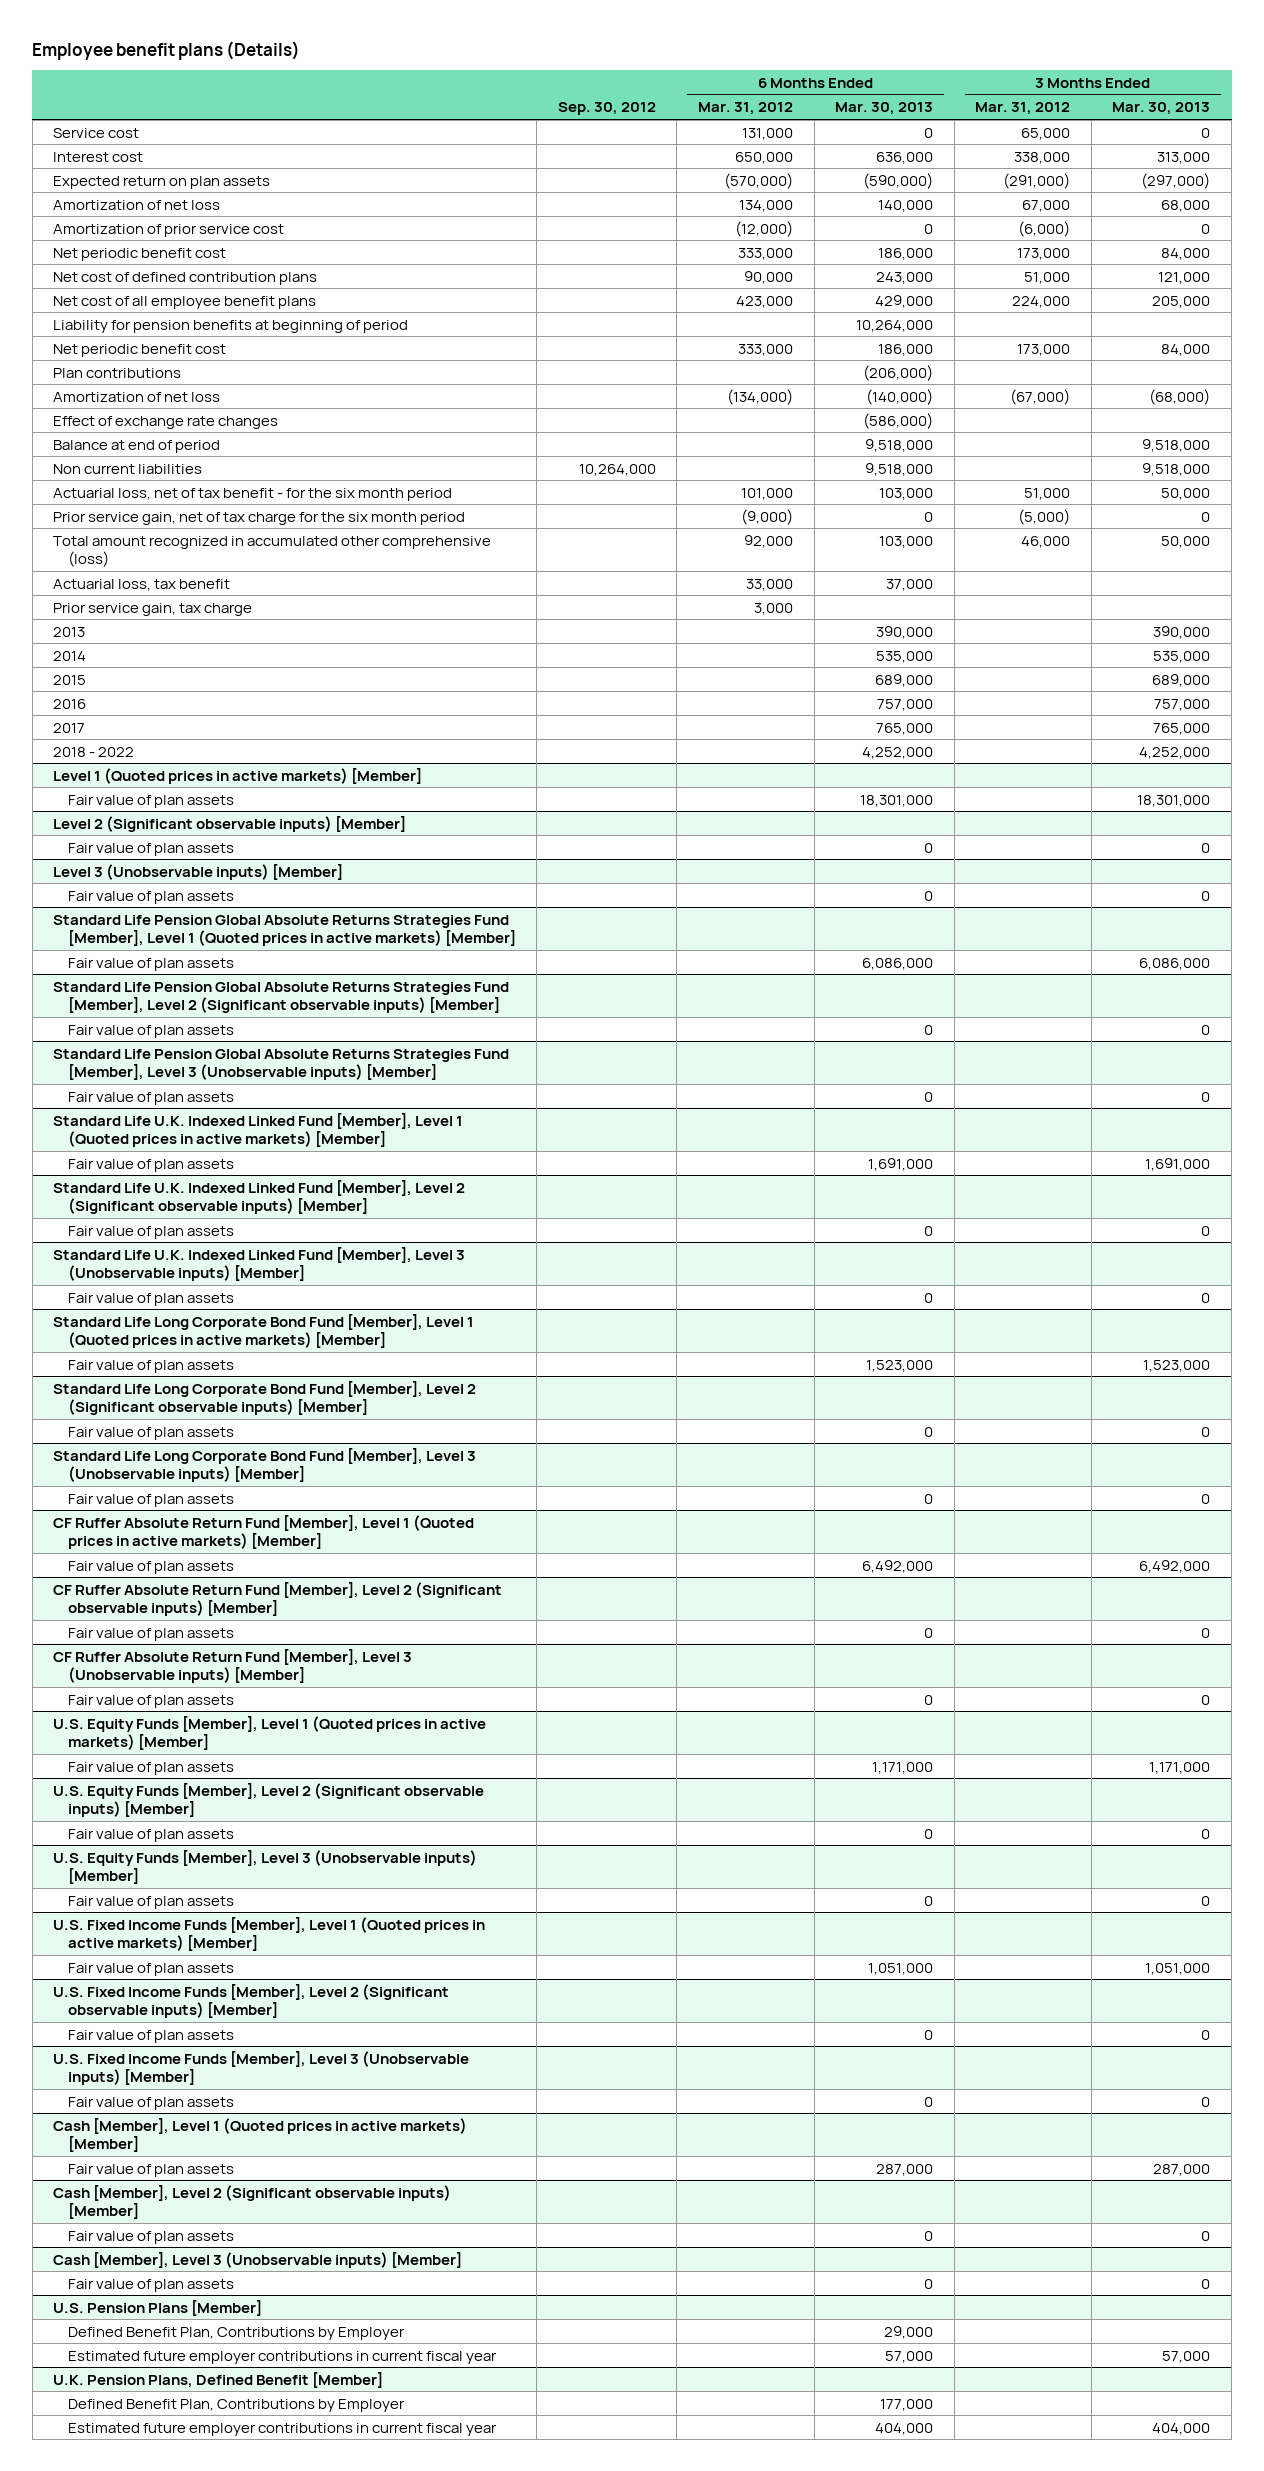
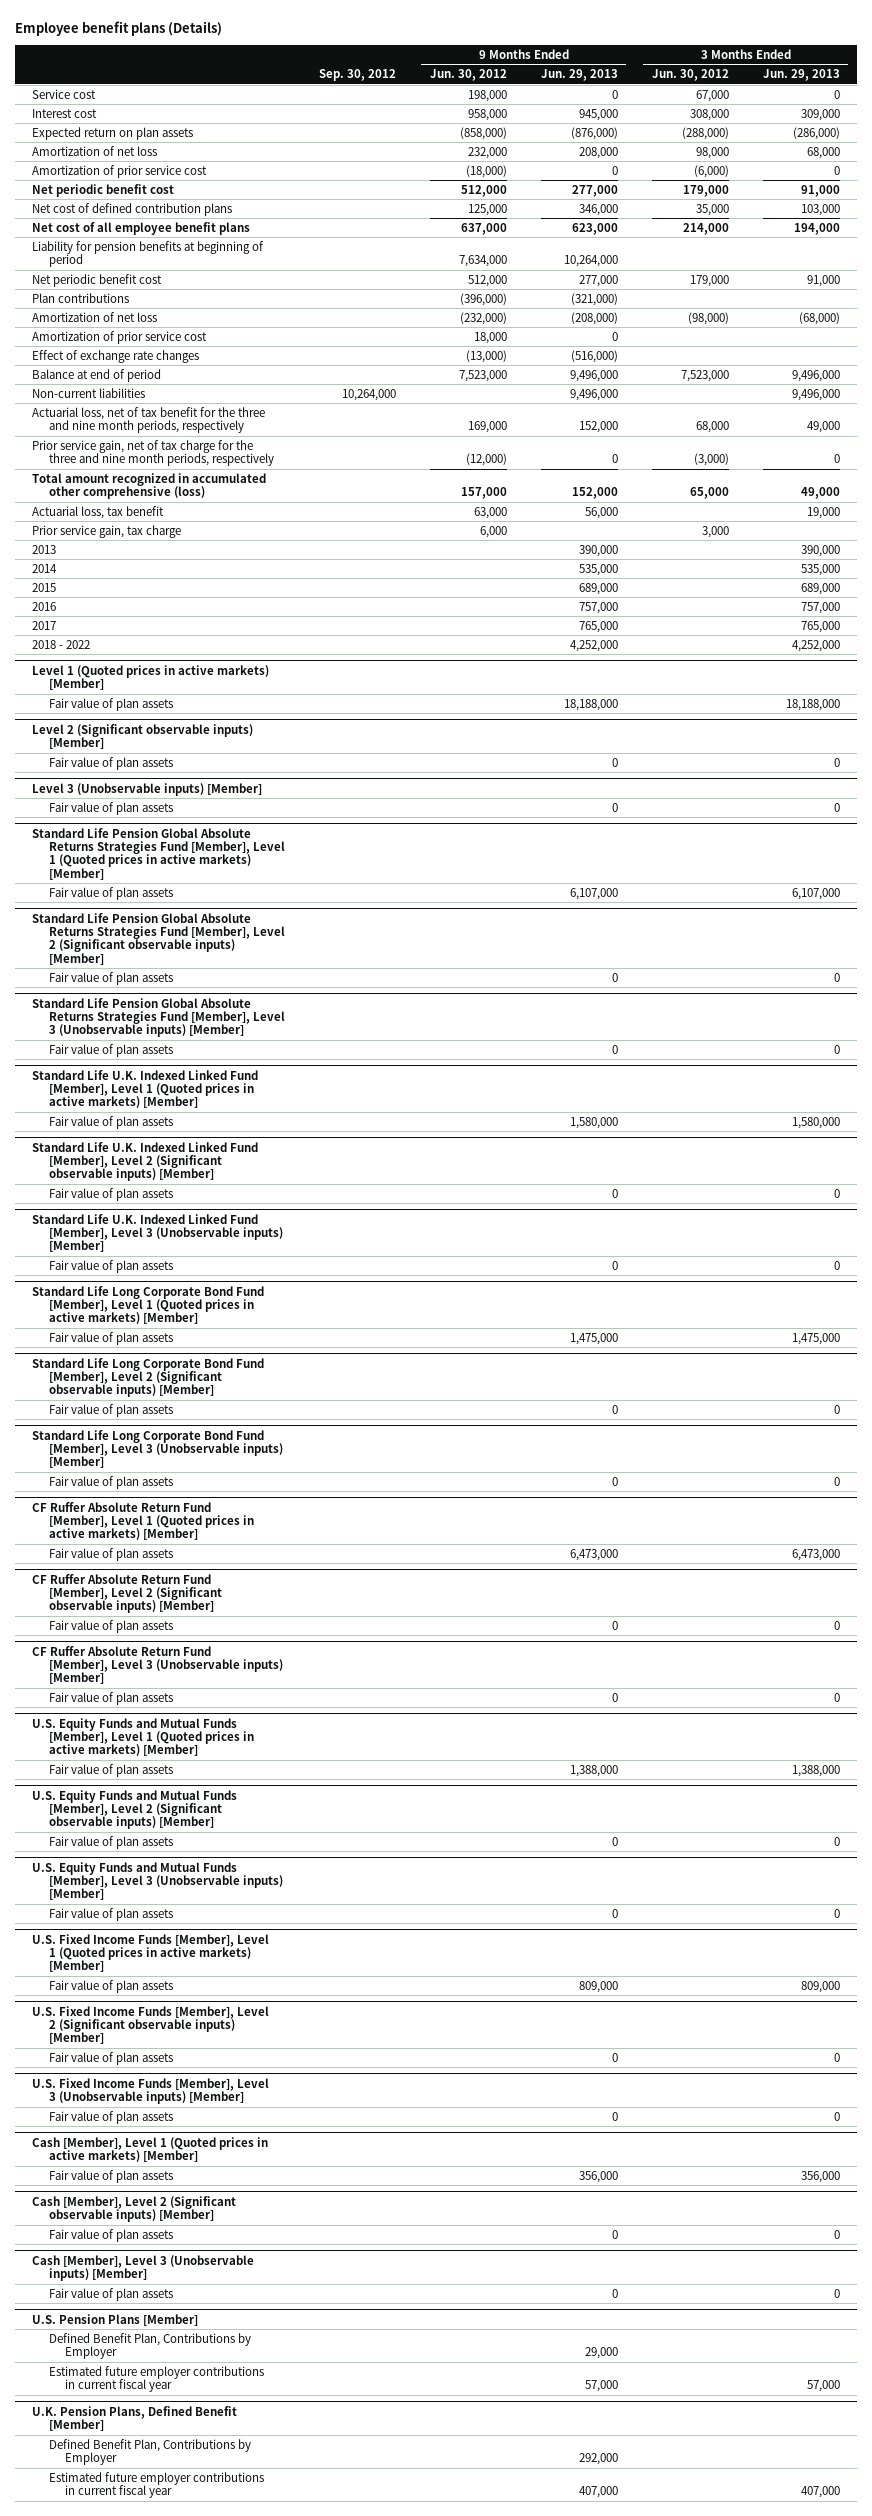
- | Sep. 30, 2012 | 6 Months Ended Mar. 31, 2012 | 6 Months Ended Mar. 30, 2013 | 3 Months Ended Mar. 31, 2012 | 3 Months Ended Mar. 30, 2013
+ | Sep. 30, 2012 | 9 Months Ended Jun. 30, 2012 | 9 Months Ended Jun. 29, 2013 | 3 Months Ended Jun. 30, 2012 | 3 Months Ended Jun. 29, 2013
+ Amortization of prior service cost | | 18,000 | 0 | |
- Non current liabilities | 10,264,000 | | 9,518,000 | | 9,518,000
- Actuarial loss, net of tax benefit - for the six month period | | 101,000 | 103,000 | 51,000 | 50,000
- Prior service gain, net of tax charge for the six month period | | (9,000) | 0 | (5,000) | 0
+ Non-current liabilities | 10,264,000 | | 9,496,000 | | 9,496,000
+ Actuarial loss, net of tax benefit for the three and nine month periods, respectively | | 169,000 | 152,000 | 68,000 | 49,000
+ Prior service gain, net of tax charge for the three and nine month periods, respectively | | (12,000) | 0 | (3,000) | 0
- U.S. Equity Funds [Member], Level 1 (Quoted prices in active markets) [Member]
+ U.S. Equity Funds and Mutual Funds [Member], Level 1 (Quoted prices in active markets) [Member]
- U.S. Equity Funds [Member], Level 2 (Significant observable inputs) [Member]
+ U.S. Equity Funds and Mutual Funds [Member], Level 2 (Significant observable inputs) [Member]
- U.S. Equity Funds [Member], Level 3 (Unobservable inputs) [Member]
+ U.S. Equity Funds and Mutual Funds [Member], Level 3 (Unobservable inputs) [Member]

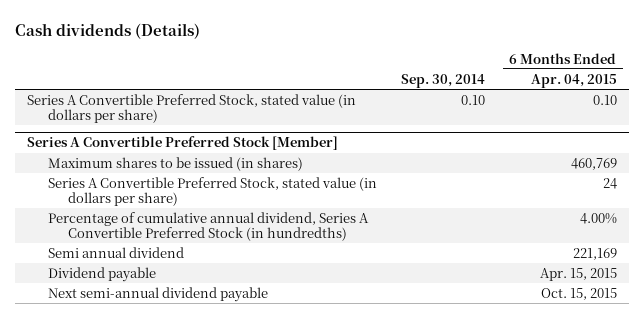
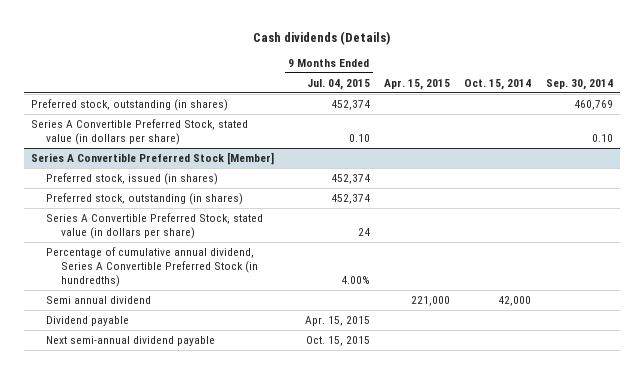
- | Sep. 30, 2014 | 6 Months Ended Apr. 04, 2015
+ | 9 Months Ended Jul. 04, 2015 | Apr. 15, 2015 | Oct. 15, 2014 | Sep. 30, 2014
+ Preferred stock, outstanding (in shares) | 452,374 | | | 460,769
@ Series A Convertible Preferred Stock [Member]
- Maximum shares to be issued (in shares) | | 460,769
+ Preferred stock, issued (in shares) | 452,374 | | |
+ Preferred stock, outstanding (in shares) | 452,374 | | |

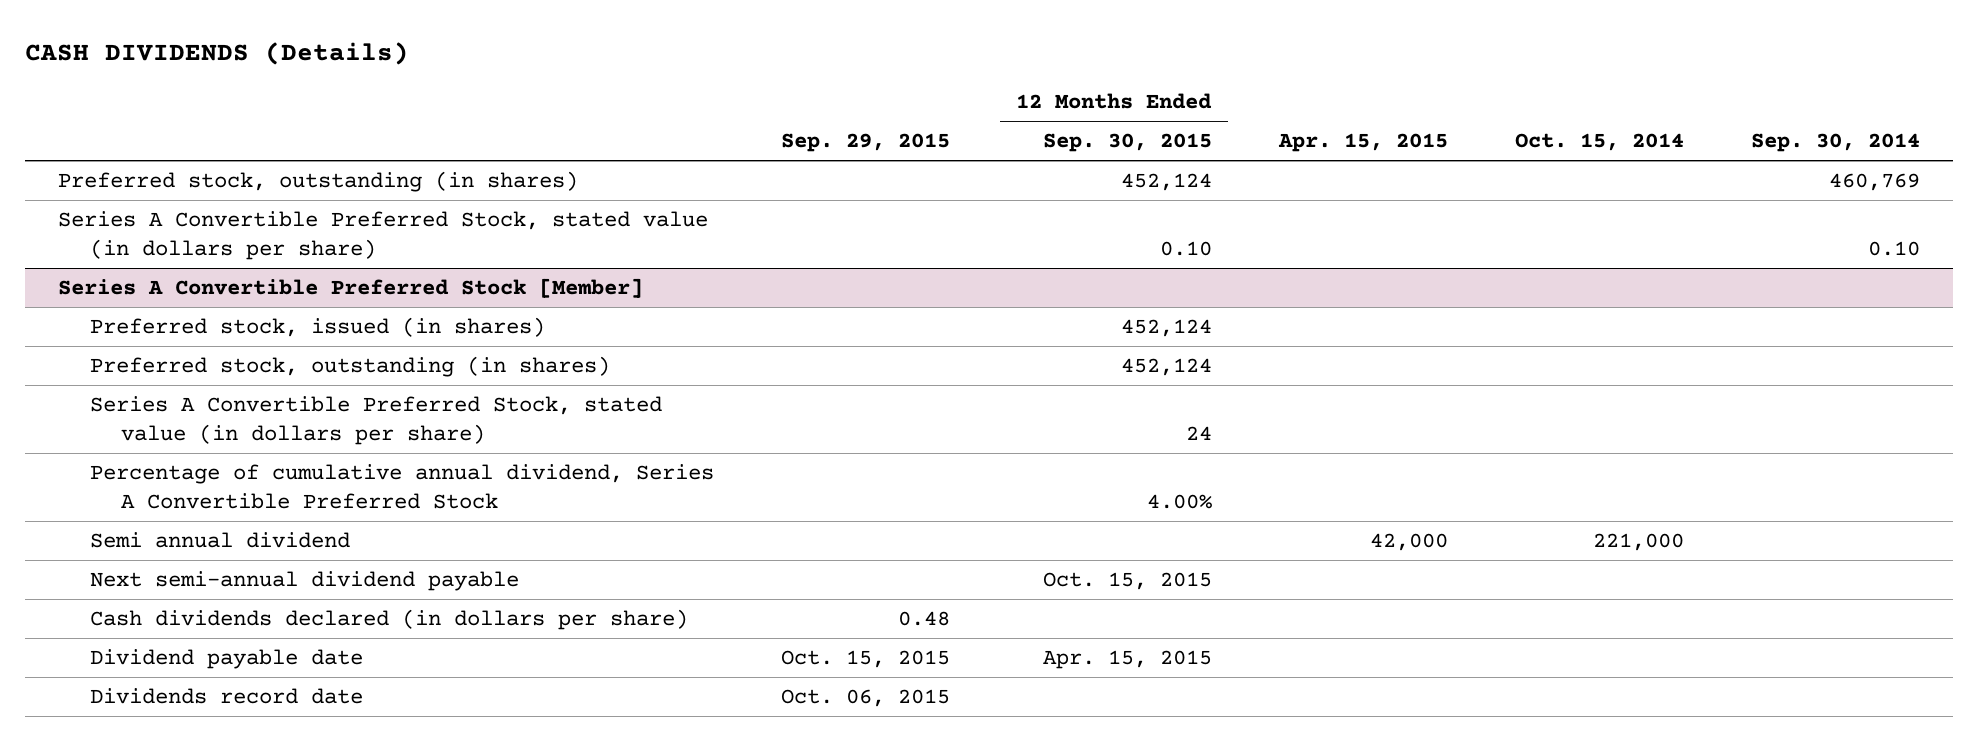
- Cash dividends (Details)
+ CASH DIVIDENDS (Details)
- | 9 Months Ended Jul. 04, 2015 | Apr. 15, 2015 | Oct. 15, 2014 | Sep. 30, 2014
+ | Sep. 29, 2015 | 12 Months Ended Sep. 30, 2015 | Apr. 15, 2015 | Oct. 15, 2014 | Sep. 30, 2014
@ Series A Convertible Preferred Stock [Member]
- Percentage of cumulative annual dividend, Series A Convertible Preferred Stock (in hundredths) | 4.00% | | |
- Semi annual dividend | | 221,000 | 42,000 |
- Dividend payable | Apr. 15, 2015 | | |
+ Percentage of cumulative annual dividend, Series A Convertible Preferred Stock | | 4.00% | | |
+ Semi annual dividend | | | 42,000 | 221,000 |
+ Cash dividends declared (in dollars per share) | 0.48 | | | |
+ Dividend payable date | Oct. 15, 2015 | Apr. 15, 2015 | | |
+ Dividends record date | Oct. 06, 2015 | | | |

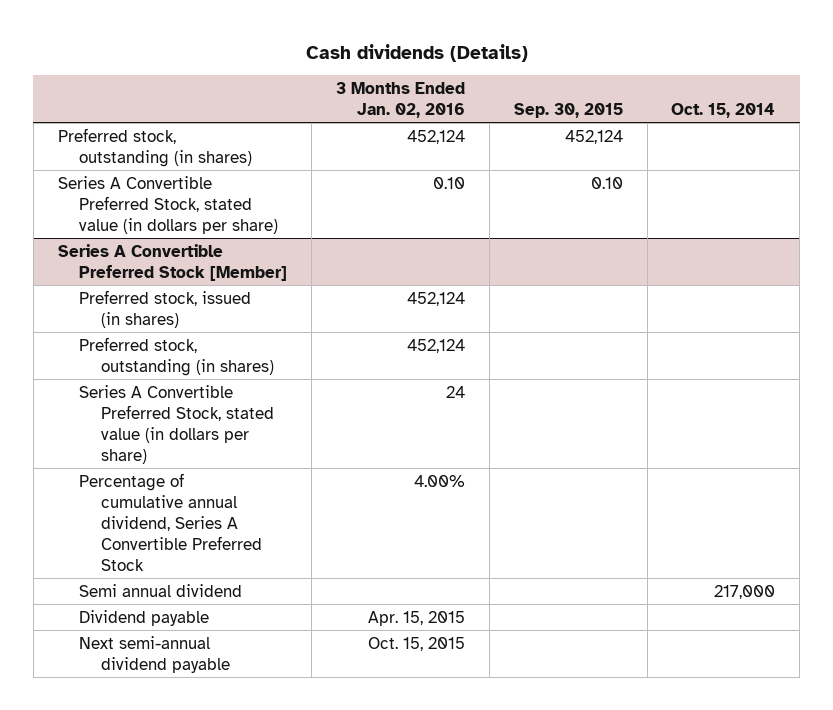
- CASH DIVIDENDS (Details)
+ Cash dividends (Details)
- | Sep. 29, 2015 | 12 Months Ended Sep. 30, 2015 | Apr. 15, 2015 | Oct. 15, 2014 | Sep. 30, 2014
+ | 3 Months Ended Jan. 02, 2016 | Sep. 30, 2015 | Oct. 15, 2014
@ Series A Convertible Preferred Stock [Member]
- Semi annual dividend | | | 42,000 | 221,000 |
+ Semi annual dividend | | | 217,000
+ Dividend payable | Apr. 15, 2015 | |
- Cash dividends declared (in dollars per share) | 0.48 | | | |
- Dividend payable date | Oct. 15, 2015 | Apr. 15, 2015 | | |
- Dividends record date | Oct. 06, 2015 | | | |

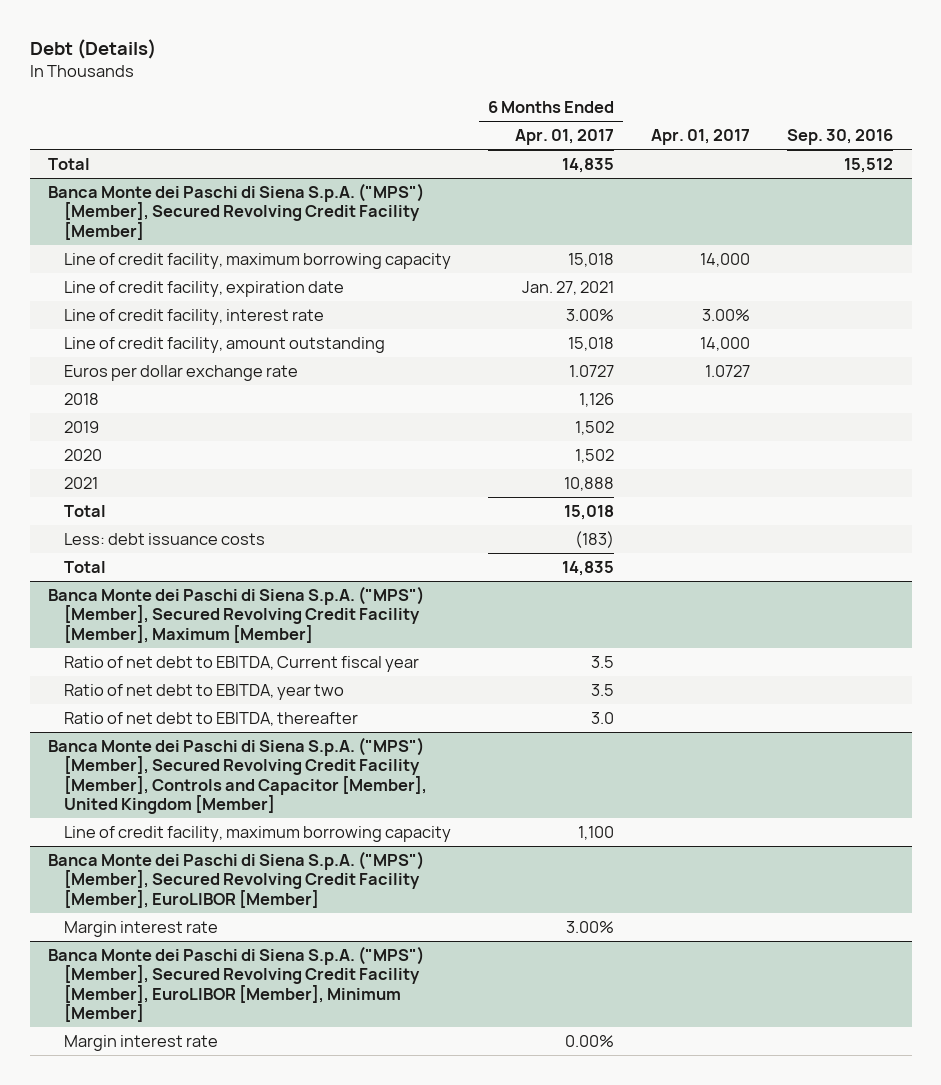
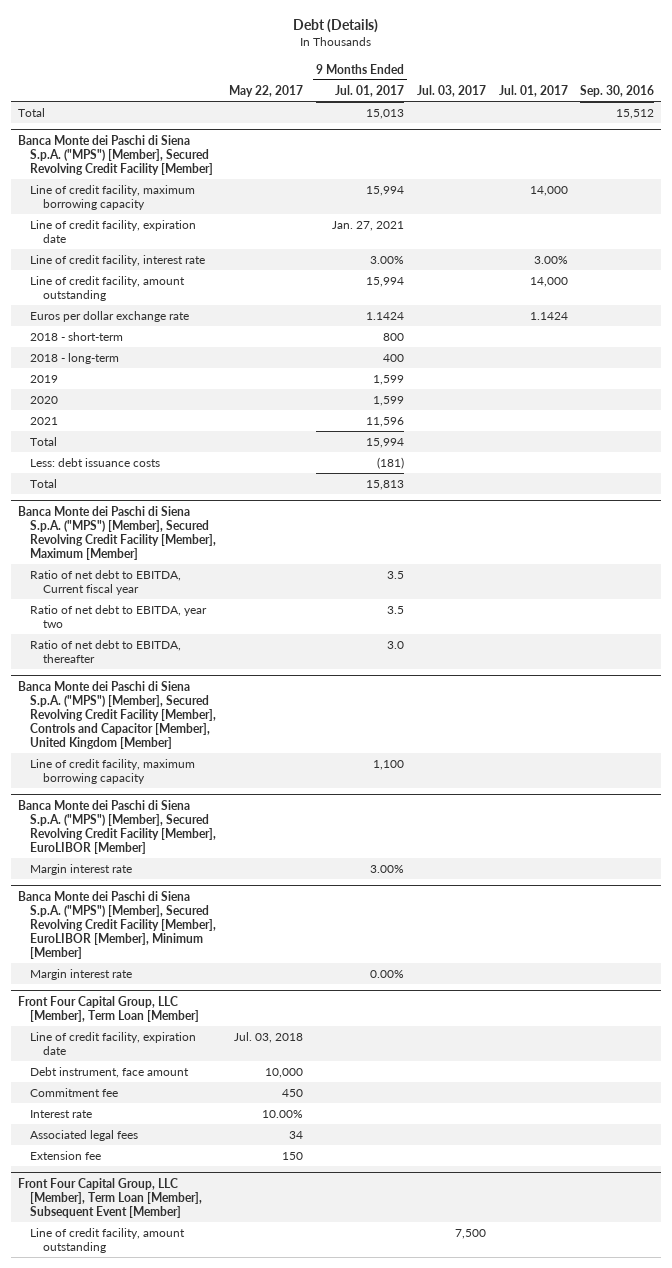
- | 6 Months Ended Apr. 01, 2017 | Apr. 01, 2017 | Sep. 30, 2016
+ | May 22, 2017 | 9 Months Ended Jul. 01, 2017 | Jul. 03, 2017 | Jul. 01, 2017 | Sep. 30, 2016
@ Banca Monte dei Paschi di Siena S.p.A. ("MPS") [Member], Secured Revolving Credit Facility [Member]
- 2018 | 1,126 | |
+ 2018 - short-term | | 800 | | |
+ 2018 - long-term | | 400 | | |
+ Front Four Capital Group, LLC [Member], Term Loan [Member]
+ Line of credit facility, expiration date | Jul. 03, 2018 | | | |
+ Debt instrument, face amount | 10,000 | | | |
+ Commitment fee | 450 | | | |
+ Interest rate | 10.00% | | | |
+ Associated legal fees | 34 | | | |
+ Extension fee | 150 | | | |
+ Front Four Capital Group, LLC [Member], Term Loan [Member], Subsequent Event [Member]
+ Line of credit facility, amount outstanding | | | 7,500 | |

